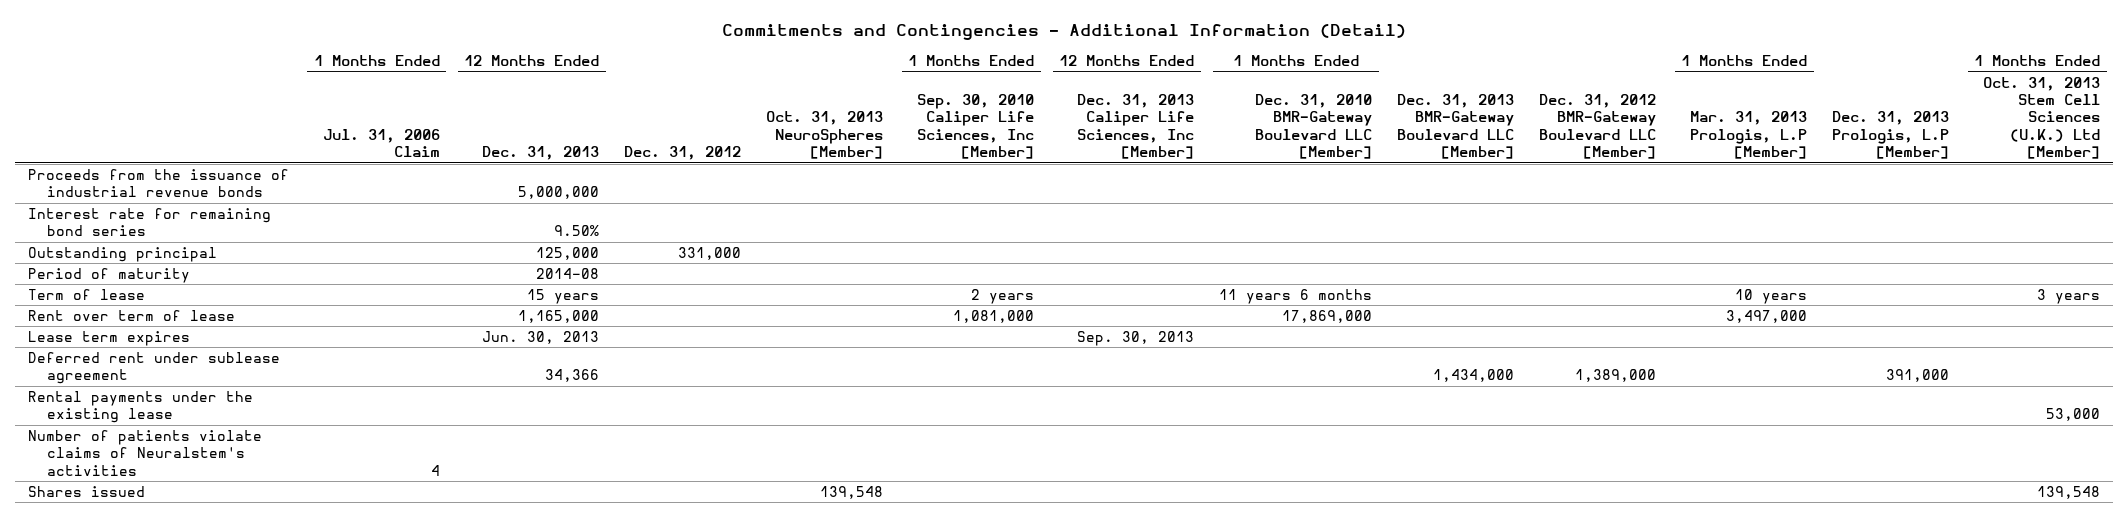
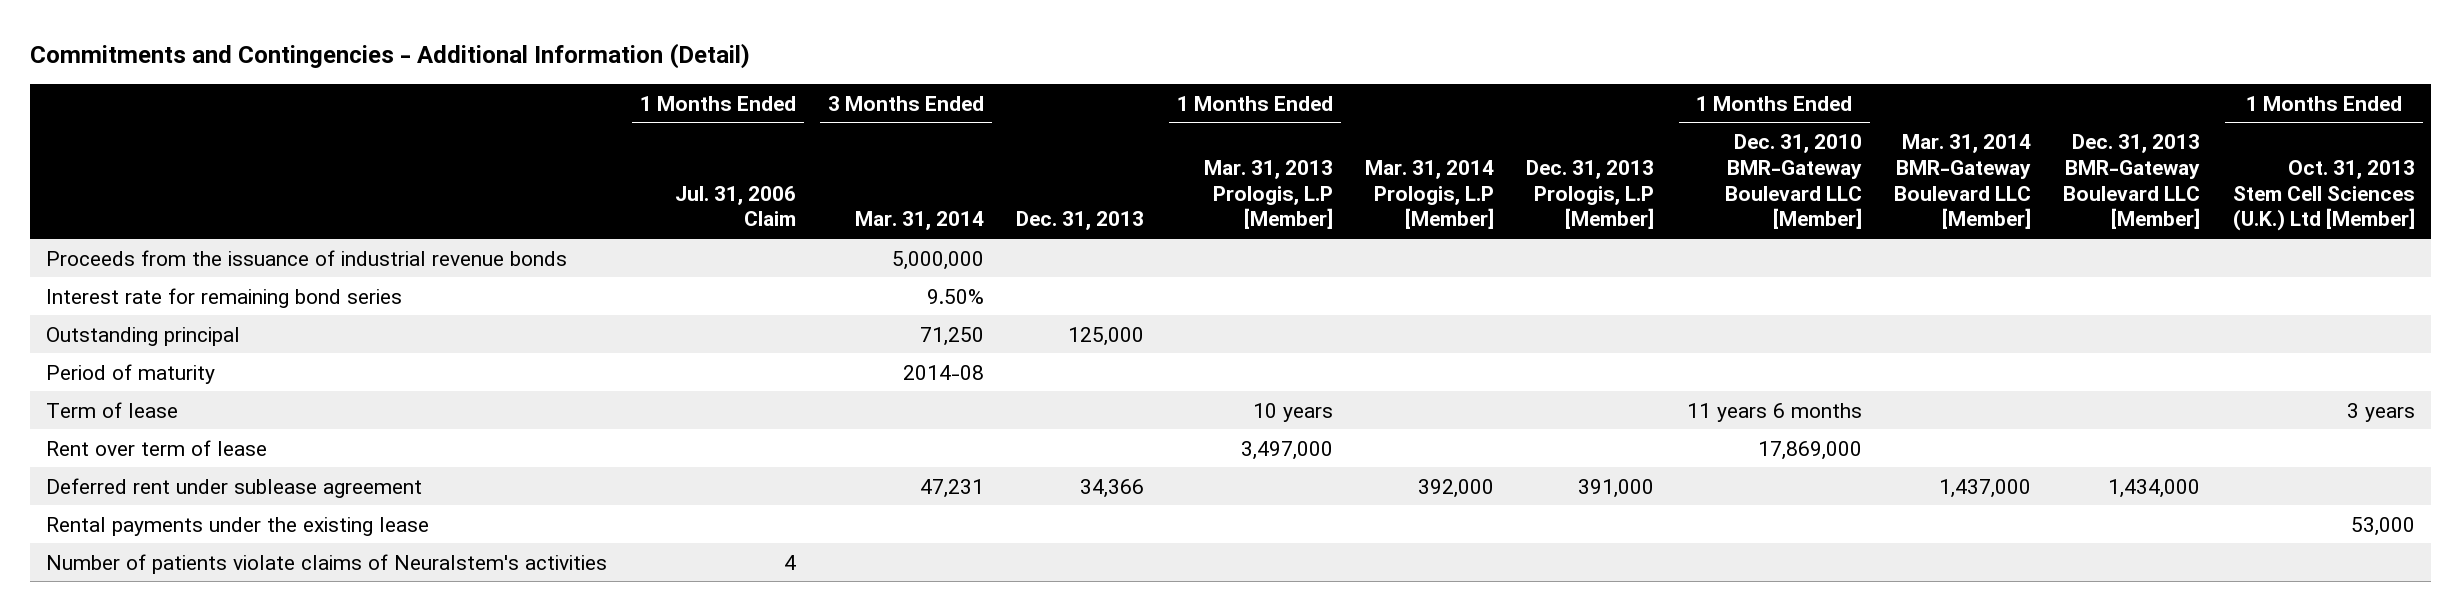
- | 1 Months Ended Jul. 31, 2006 Claim | 12 Months Ended Dec. 31, 2013 | Dec. 31, 2012 | Oct. 31, 2013 NeuroSpheres [Member] | 1 Months Ended Sep. 30, 2010 Caliper Life Sciences, Inc [Member] | 12 Months Ended Dec. 31, 2013 Caliper Life Sciences, Inc [Member] | 1 Months Ended Dec. 31, 2010 BMR-Gateway Boulevard LLC [Member] | Dec. 31, 2013 BMR-Gateway Boulevard LLC [Member] | Dec. 31, 2012 BMR-Gateway Boulevard LLC [Member] | 1 Months Ended Mar. 31, 2013 Prologis, L.P [Member] | Dec. 31, 2013 Prologis, L.P [Member] | 1 Months Ended Oct. 31, 2013 Stem Cell Sciences (U.K.) Ltd [Member]
+ | 1 Months Ended Jul. 31, 2006 Claim | 3 Months Ended Mar. 31, 2014 | Dec. 31, 2013 | 1 Months Ended Mar. 31, 2013 Prologis, L.P [Member] | Mar. 31, 2014 Prologis, L.P [Member] | Dec. 31, 2013 Prologis, L.P [Member] | 1 Months Ended Dec. 31, 2010 BMR-Gateway Boulevard LLC [Member] | Mar. 31, 2014 BMR-Gateway Boulevard LLC [Member] | Dec. 31, 2013 BMR-Gateway Boulevard LLC [Member] | 1 Months Ended Oct. 31, 2013 Stem Cell Sciences (U.K.) Ltd [Member]
- Lease term expires | | Jun. 30, 2013 | | | | Sep. 30, 2013 | | | | | |
- Shares issued | | | | 139,548 | | | | | | | | 139,548

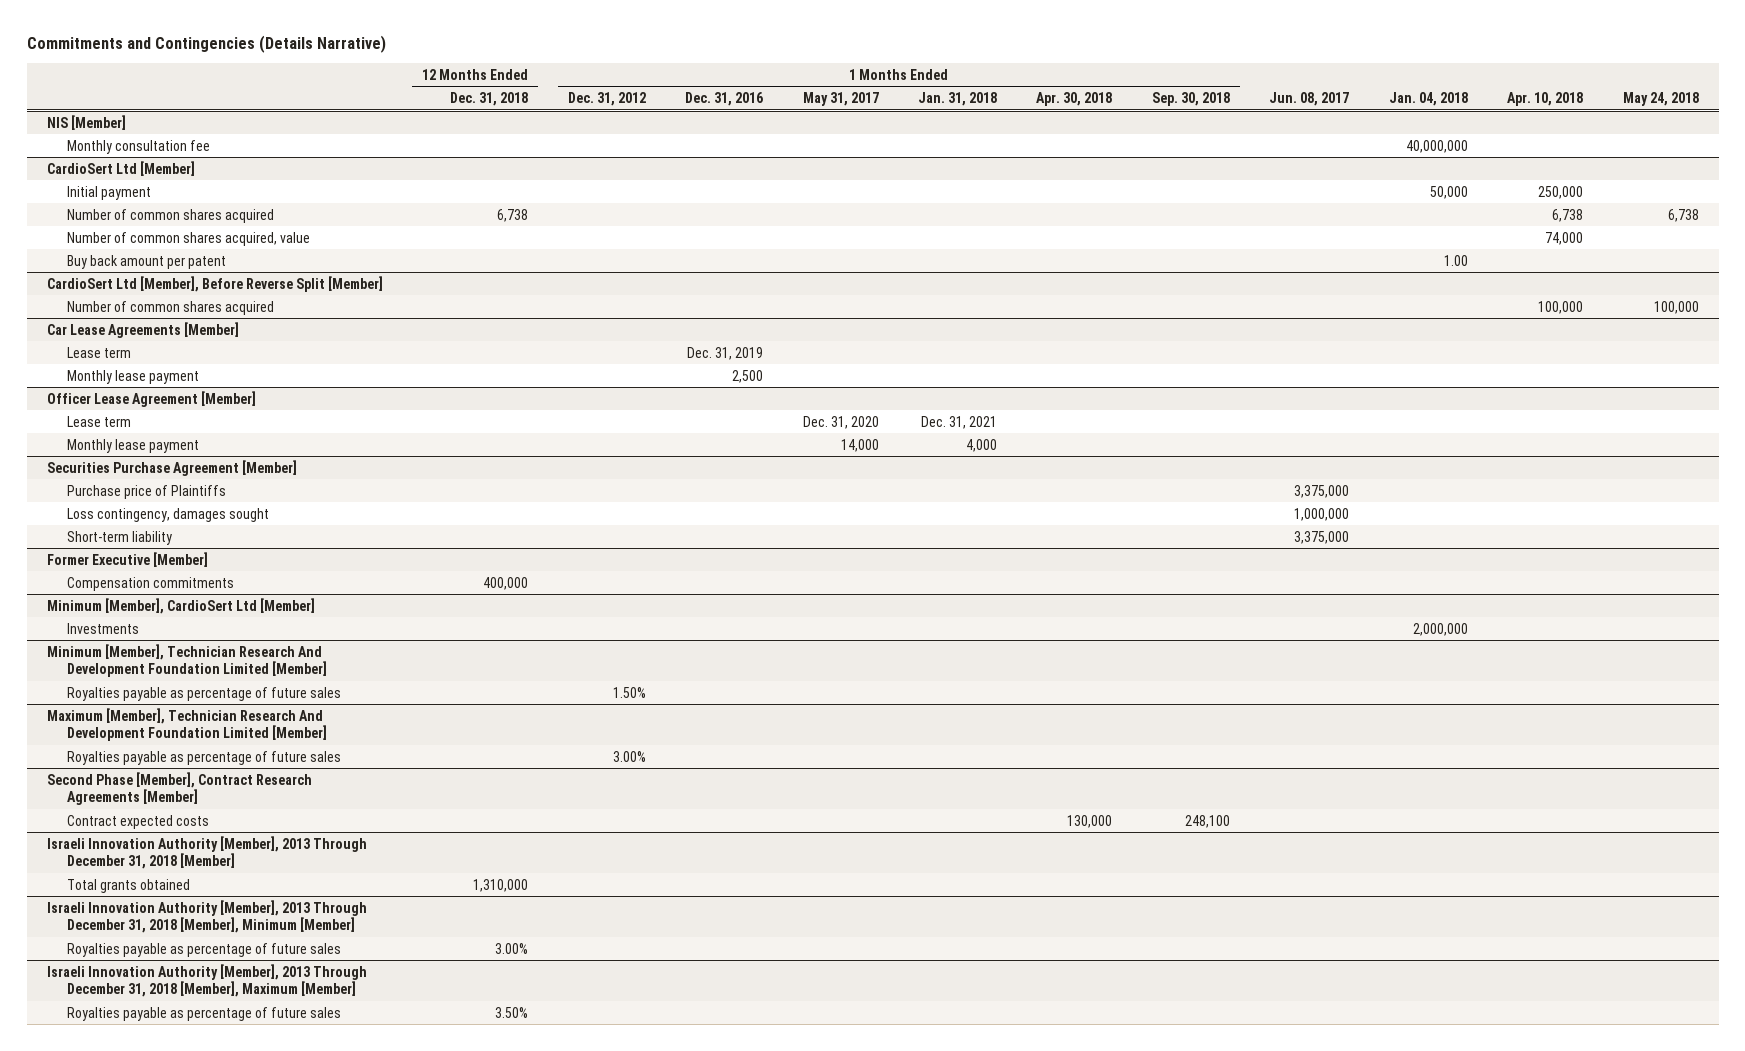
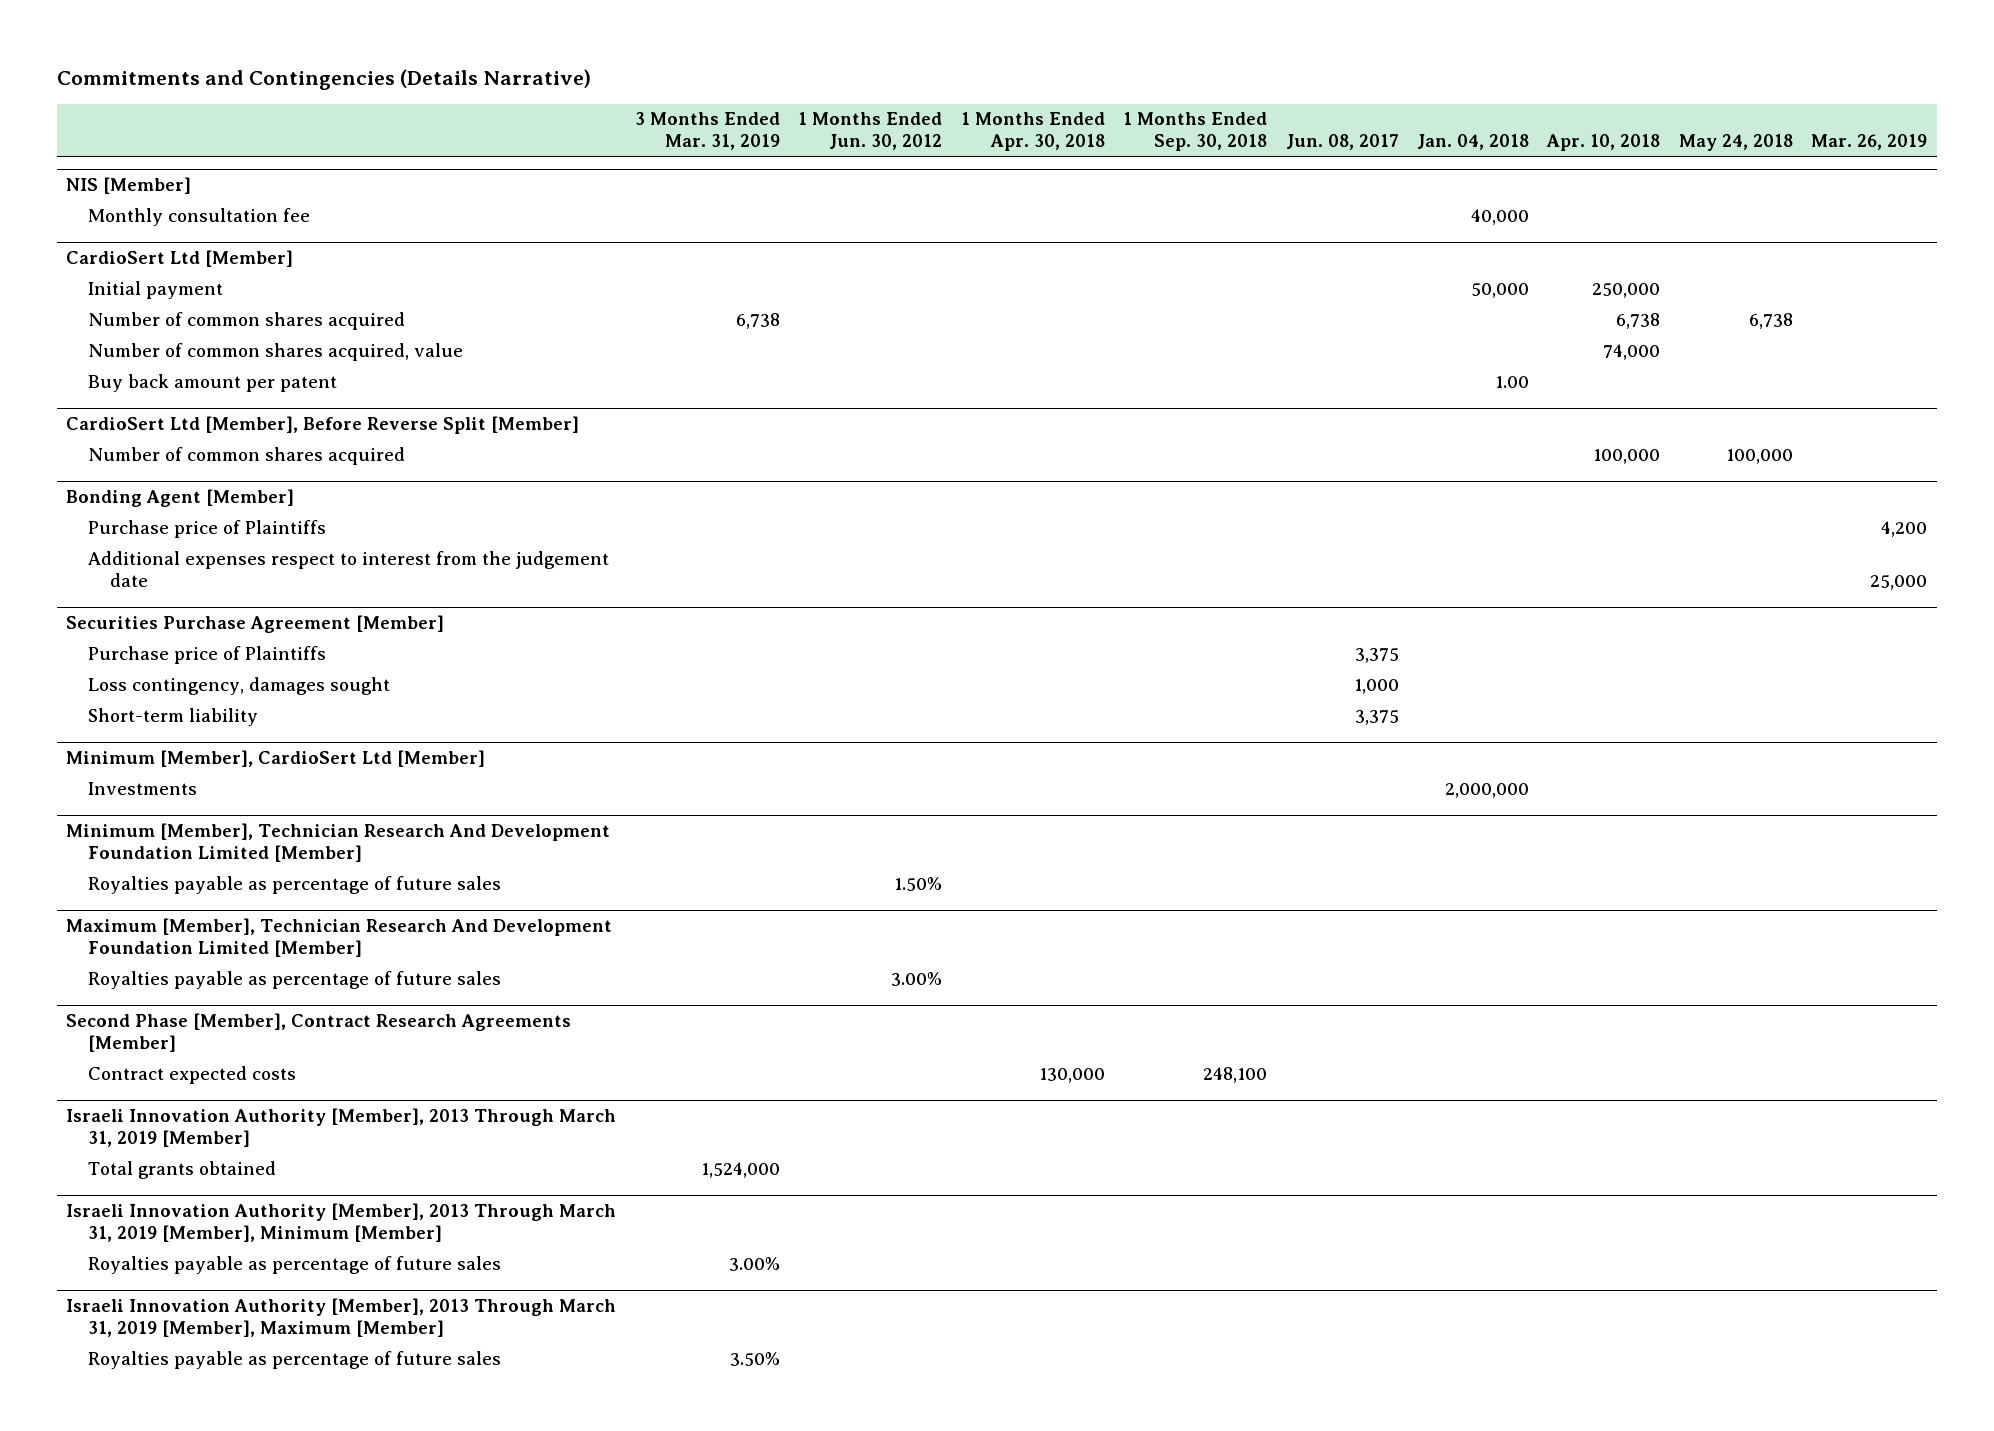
- | 12 Months Ended Dec. 31, 2018 | 1 Months Ended Dec. 31, 2012 | 1 Months Ended Dec. 31, 2016 | 1 Months Ended May 31, 2017 | 1 Months Ended Jan. 31, 2018 | 1 Months Ended Apr. 30, 2018 | 1 Months Ended Sep. 30, 2018 | Jun. 08, 2017 | Jan. 04, 2018 | Apr. 10, 2018 | May 24, 2018
+ | 3 Months Ended Mar. 31, 2019 | 1 Months Ended Jun. 30, 2012 | 1 Months Ended Apr. 30, 2018 | 1 Months Ended Sep. 30, 2018 | Jun. 08, 2017 | Jan. 04, 2018 | Apr. 10, 2018 | May 24, 2018 | Mar. 26, 2019
@ NIS [Member]
- Monthly consultation fee | | | | | | | | | 40,000,000 | |
+ Monthly consultation fee | | | | | | 40,000 | | |
- Car Lease Agreements [Member]
- Lease term | | | Dec. 31, 2019 | | | | | | | |
- Monthly lease payment | | | 2,500 | | | | | | | |
- Officer Lease Agreement [Member]
- Lease term | | | | Dec. 31, 2020 | Dec. 31, 2021 | | | | | |
- Monthly lease payment | | | | 14,000 | 4,000 | | | | | |
+ Bonding Agent [Member]
+ Purchase price of Plaintiffs | | | | | | | | | 4,200
+ Additional expenses respect to interest from the judgement date | | | | | | | | | 25,000
@ Securities Purchase Agreement [Member]
- Purchase price of Plaintiffs | | | | | | | | 3,375,000 | | |
- Loss contingency, damages sought | | | | | | | | 1,000,000 | | |
- Short-term liability | | | | | | | | 3,375,000 | | |
- Former Executive [Member]
- Compensation commitments | 400,000 | | | | | | | | | |
@ Securities Purchase Agreement [Member]
+ Purchase price of Plaintiffs | | | | | 3,375 | | | |
+ Loss contingency, damages sought | | | | | 1,000 | | | |
+ Short-term liability | | | | | 3,375 | | | |
- Israeli Innovation Authority [Member], 2013 Through December 31, 2018 [Member]
+ Israeli Innovation Authority [Member], 2013 Through March 31, 2019 [Member]
- Israeli Innovation Authority [Member], 2013 Through December 31, 2018 [Member], Minimum [Member]
+ Israeli Innovation Authority [Member], 2013 Through March 31, 2019 [Member], Minimum [Member]
- Israeli Innovation Authority [Member], 2013 Through December 31, 2018 [Member], Maximum [Member]
+ Israeli Innovation Authority [Member], 2013 Through March 31, 2019 [Member], Maximum [Member]

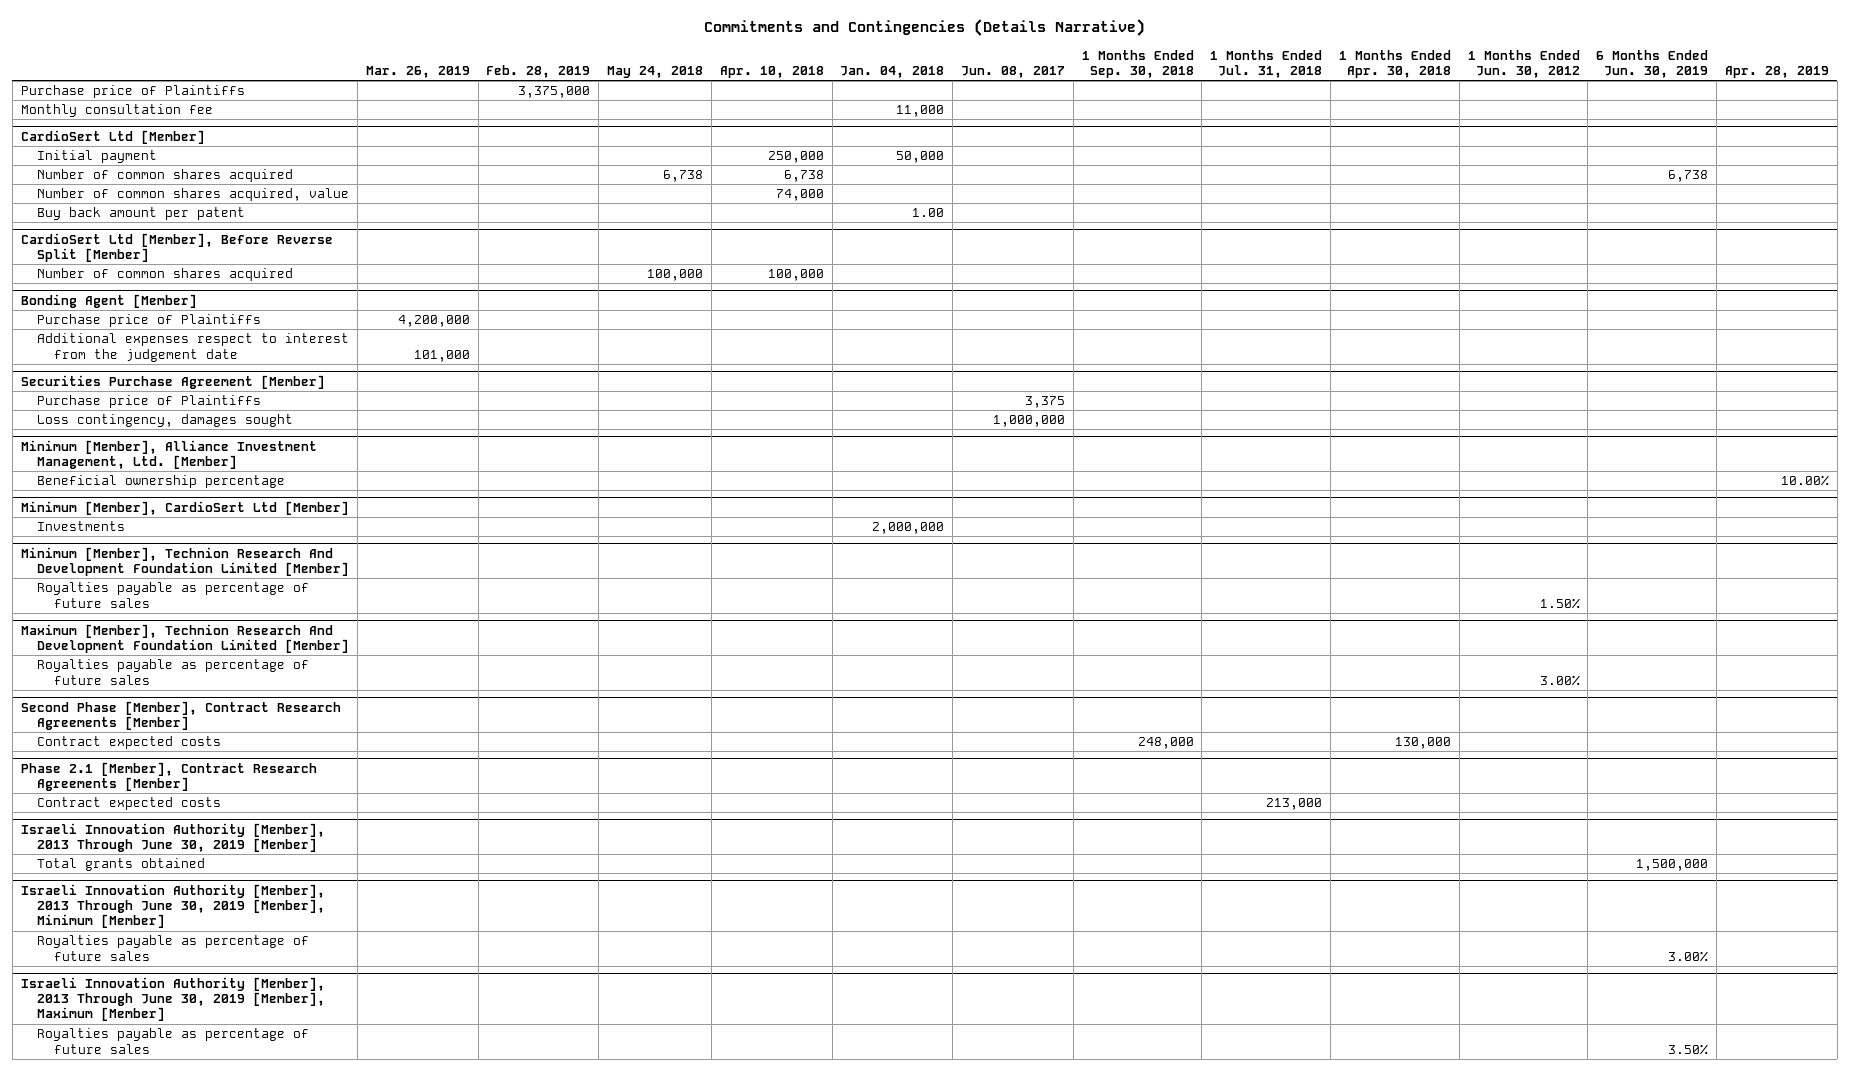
- | 3 Months Ended Mar. 31, 2019 | 1 Months Ended Jun. 30, 2012 | 1 Months Ended Apr. 30, 2018 | 1 Months Ended Sep. 30, 2018 | Jun. 08, 2017 | Jan. 04, 2018 | Apr. 10, 2018 | May 24, 2018 | Mar. 26, 2019
+ | Mar. 26, 2019 | Feb. 28, 2019 | May 24, 2018 | Apr. 10, 2018 | Jan. 04, 2018 | Jun. 08, 2017 | 1 Months Ended Sep. 30, 2018 | 1 Months Ended Jul. 31, 2018 | 1 Months Ended Apr. 30, 2018 | 1 Months Ended Jun. 30, 2012 | 6 Months Ended Jun. 30, 2019 | Apr. 28, 2019
- NIS [Member]
- Monthly consultation fee | | | | | | 40,000 | | |
+ Purchase price of Plaintiffs | | 3,375,000 | | | | | | | | | |
+ Monthly consultation fee | | | | | 11,000 | | | | | | |
@ Bonding Agent [Member]
- Purchase price of Plaintiffs | | | | | | | | | 4,200
- Additional expenses respect to interest from the judgement date | | | | | | | | | 25,000
+ Purchase price of Plaintiffs | 4,200,000 | | | | | | | | | | |
+ Additional expenses respect to interest from the judgement date | 101,000 | | | | | | | | | | |
@ Securities Purchase Agreement [Member]
- Loss contingency, damages sought | | | | | 1,000 | | | |
- Short-term liability | | | | | 3,375 | | | |
+ Loss contingency, damages sought | | | | | | 1,000,000 | | | | | |
+ Minimum [Member], Alliance Investment Management, Ltd. [Member]
+ Beneficial ownership percentage | | | | | | | | | | | | 10.00%
- Minimum [Member], Technician Research And Development Foundation Limited [Member]
+ Minimum [Member], Technion Research And Development Foundation Limited [Member]
- Maximum [Member], Technician Research And Development Foundation Limited [Member]
+ Maximum [Member], Technion Research And Development Foundation Limited [Member]
@ Second Phase [Member], Contract Research Agreements [Member]
- Contract expected costs | | | 130,000 | 248,100 | | | | |
- Israeli Innovation Authority [Member], 2013 Through March 31, 2019 [Member]
@ Second Phase [Member], Contract Research Agreements [Member]
+ Contract expected costs | | | | | | | 248,000 | | 130,000 | | |
+ Phase 2.1 [Member], Contract Research Agreements [Member]
+ Contract expected costs | | | | | | | | 213,000 | | | |
+ Israeli Innovation Authority [Member], 2013 Through June 30, 2019 [Member]
- Israeli Innovation Authority [Member], 2013 Through March 31, 2019 [Member], Minimum [Member]
+ Israeli Innovation Authority [Member], 2013 Through June 30, 2019 [Member], Minimum [Member]
- Israeli Innovation Authority [Member], 2013 Through March 31, 2019 [Member], Maximum [Member]
+ Israeli Innovation Authority [Member], 2013 Through June 30, 2019 [Member], Maximum [Member]

